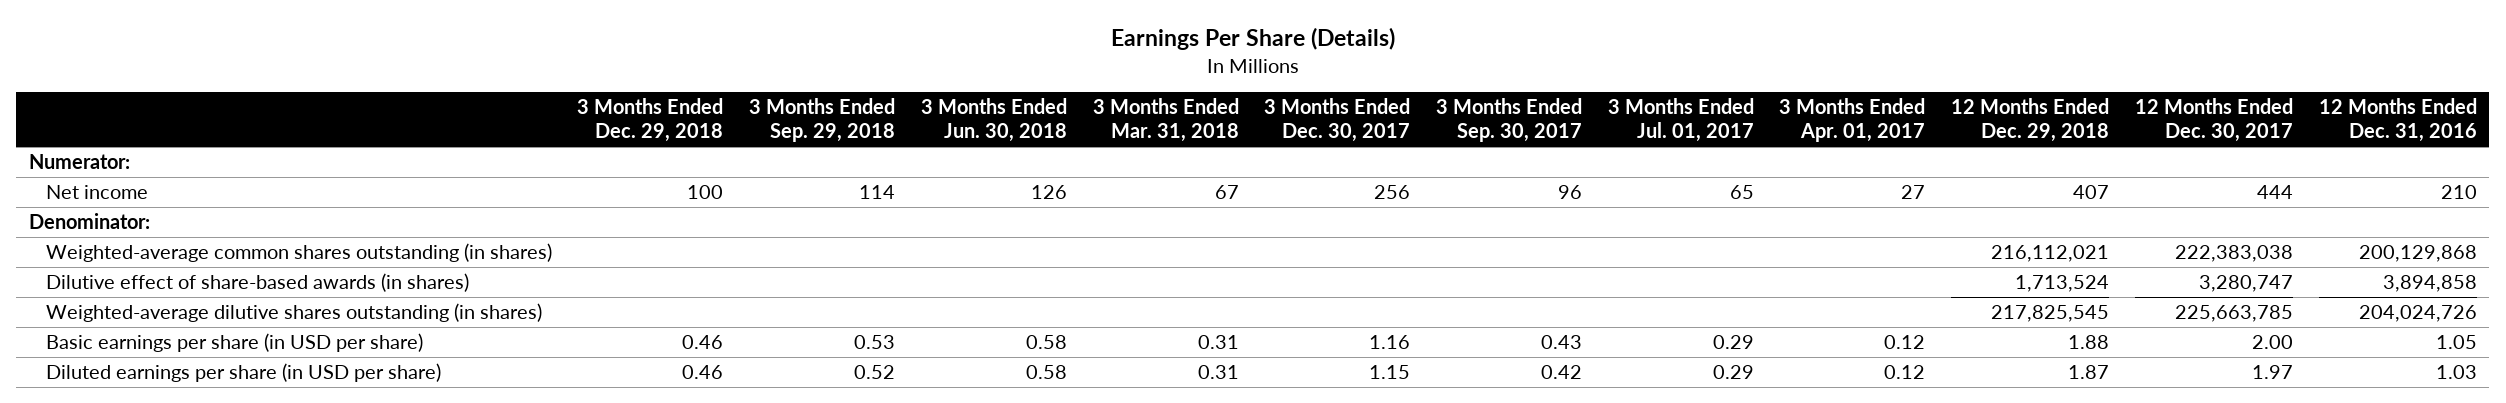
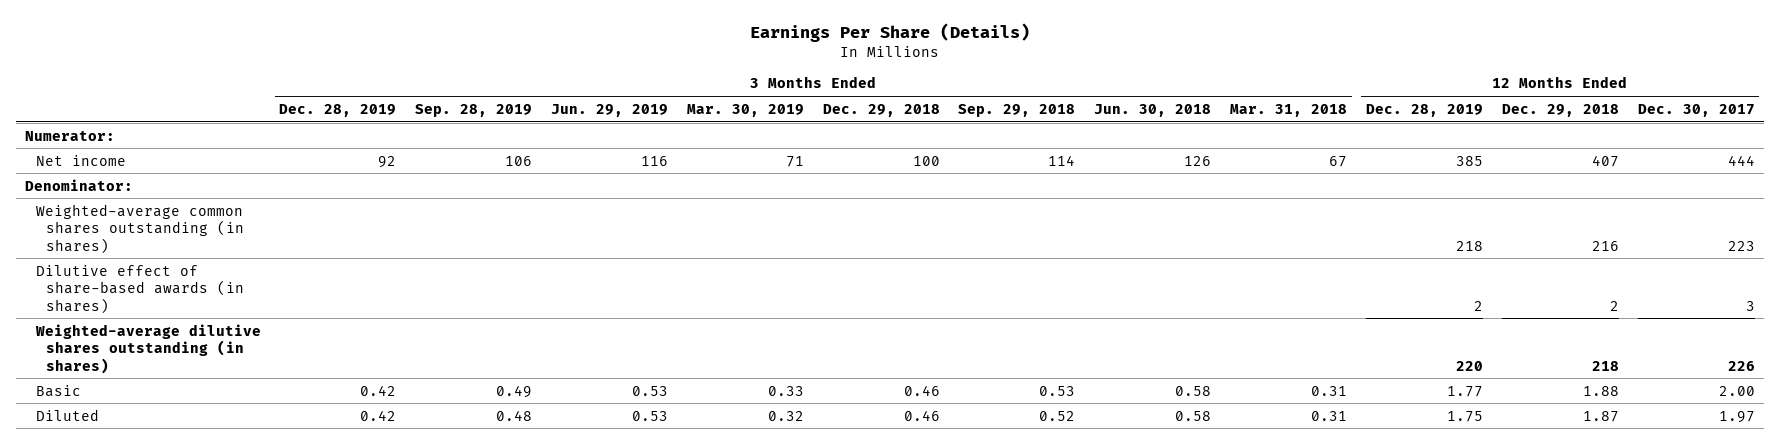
- | 3 Months Ended Dec. 29, 2018 | 3 Months Ended Sep. 29, 2018 | 3 Months Ended Jun. 30, 2018 | 3 Months Ended Mar. 31, 2018 | 3 Months Ended Dec. 30, 2017 | 3 Months Ended Sep. 30, 2017 | 3 Months Ended Jul. 01, 2017 | 3 Months Ended Apr. 01, 2017 | 12 Months Ended Dec. 29, 2018 | 12 Months Ended Dec. 30, 2017 | 12 Months Ended Dec. 31, 2016
+ | 3 Months Ended Dec. 28, 2019 | 3 Months Ended Sep. 28, 2019 | 3 Months Ended Jun. 29, 2019 | 3 Months Ended Mar. 30, 2019 | 3 Months Ended Dec. 29, 2018 | 3 Months Ended Sep. 29, 2018 | 3 Months Ended Jun. 30, 2018 | 3 Months Ended Mar. 31, 2018 | 12 Months Ended Dec. 28, 2019 | 12 Months Ended Dec. 29, 2018 | 12 Months Ended Dec. 30, 2017
- Weighted-average common shares outstanding (in shares) | | | | | | | | | 216,112,021 | 222,383,038 | 200,129,868
- Dilutive effect of share-based awards (in shares) | | | | | | | | | 1,713,524 | 3,280,747 | 3,894,858
- Weighted-average dilutive shares outstanding (in shares) | | | | | | | | | 217,825,545 | 225,663,785 | 204,024,726
- Basic earnings per share (in USD per share) | 0.46 | 0.53 | 0.58 | 0.31 | 1.16 | 0.43 | 0.29 | 0.12 | 1.88 | 2.00 | 1.05
- Diluted earnings per share (in USD per share) | 0.46 | 0.52 | 0.58 | 0.31 | 1.15 | 0.42 | 0.29 | 0.12 | 1.87 | 1.97 | 1.03
+ Weighted-average common shares outstanding (in shares) | | | | | | | | | 218 | 216 | 223
+ Dilutive effect of share-based awards (in shares) | | | | | | | | | 2 | 2 | 3
+ Weighted-average dilutive shares outstanding (in shares) | | | | | | | | | 220 | 218 | 226
+ Basic | 0.42 | 0.49 | 0.53 | 0.33 | 0.46 | 0.53 | 0.58 | 0.31 | 1.77 | 1.88 | 2.00
+ Diluted | 0.42 | 0.48 | 0.53 | 0.32 | 0.46 | 0.52 | 0.58 | 0.31 | 1.75 | 1.87 | 1.97

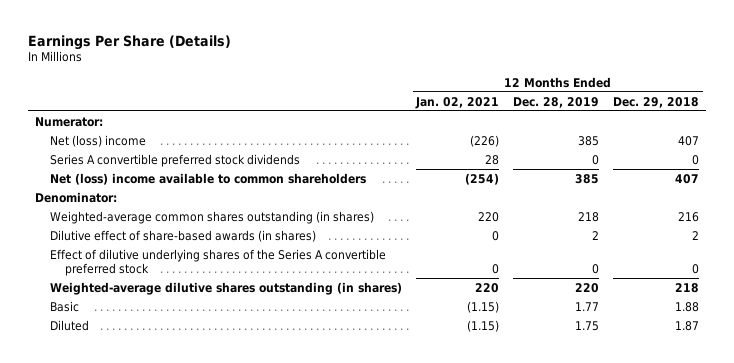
- | 3 Months Ended Dec. 28, 2019 | 3 Months Ended Sep. 28, 2019 | 3 Months Ended Jun. 29, 2019 | 3 Months Ended Mar. 30, 2019 | 3 Months Ended Dec. 29, 2018 | 3 Months Ended Sep. 29, 2018 | 3 Months Ended Jun. 30, 2018 | 3 Months Ended Mar. 31, 2018 | 12 Months Ended Dec. 28, 2019 | 12 Months Ended Dec. 29, 2018 | 12 Months Ended Dec. 30, 2017
+ | 12 Months Ended Jan. 02, 2021 | 12 Months Ended Dec. 28, 2019 | 12 Months Ended Dec. 29, 2018
- Net income | 92 | 106 | 116 | 71 | 100 | 114 | 126 | 67 | 385 | 407 | 444
+ Net (loss) income | (226) | 385 | 407
+ Series A convertible preferred stock dividends | 28 | 0 | 0
+ Net (loss) income available to common shareholders | (254) | 385 | 407
+ Effect of dilutive underlying shares of the Series A convertible preferred stock | 0 | 0 | 0

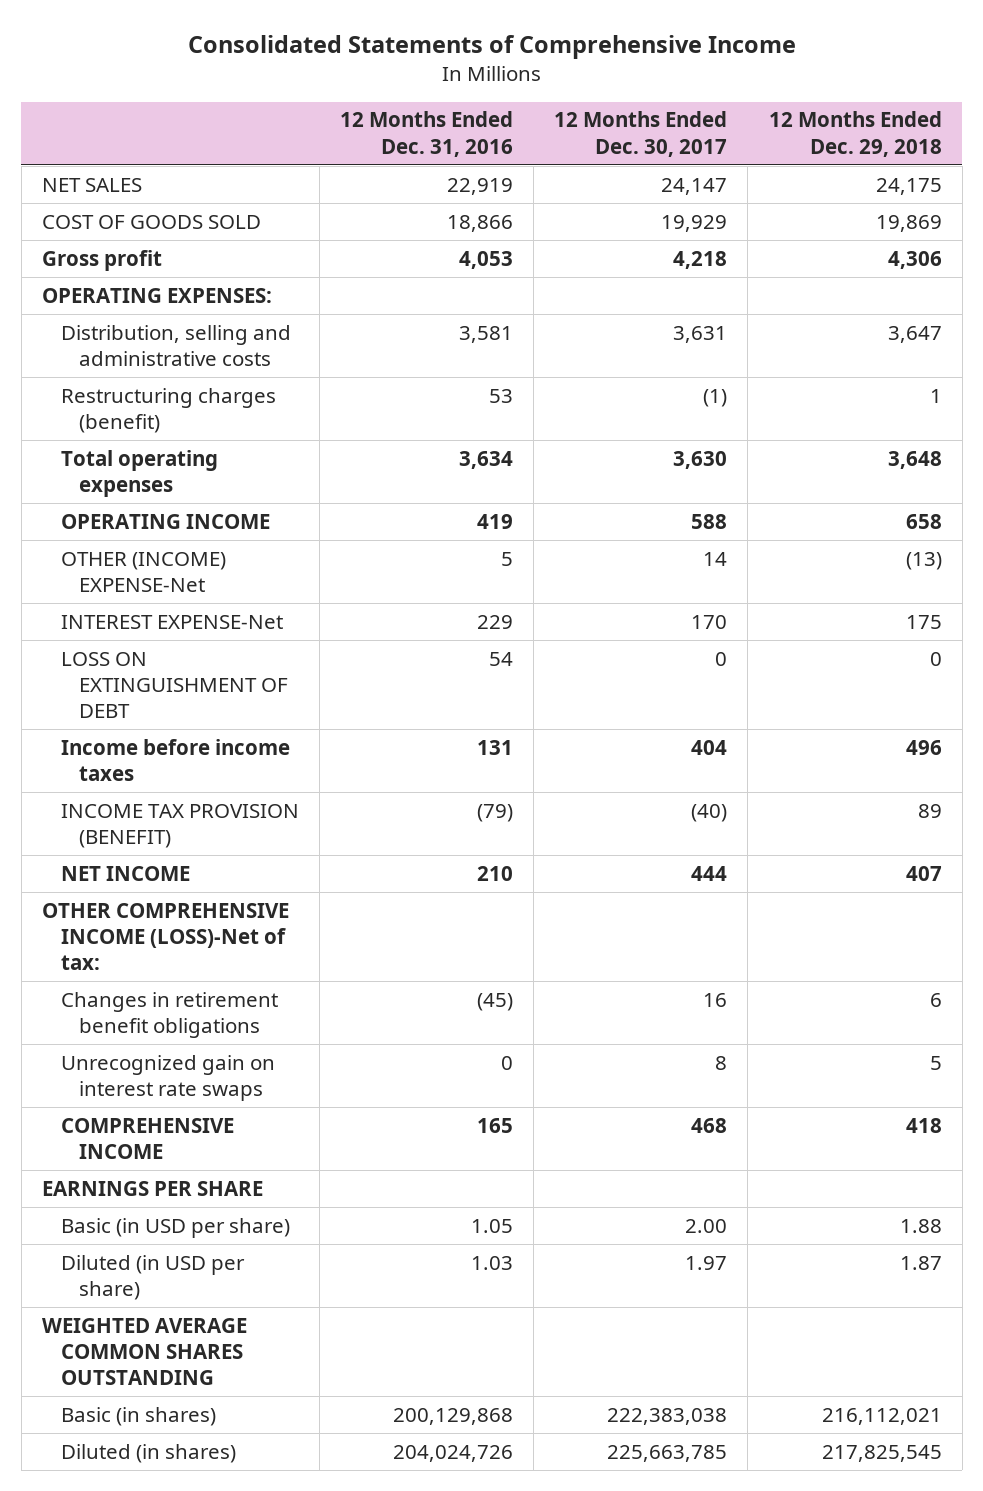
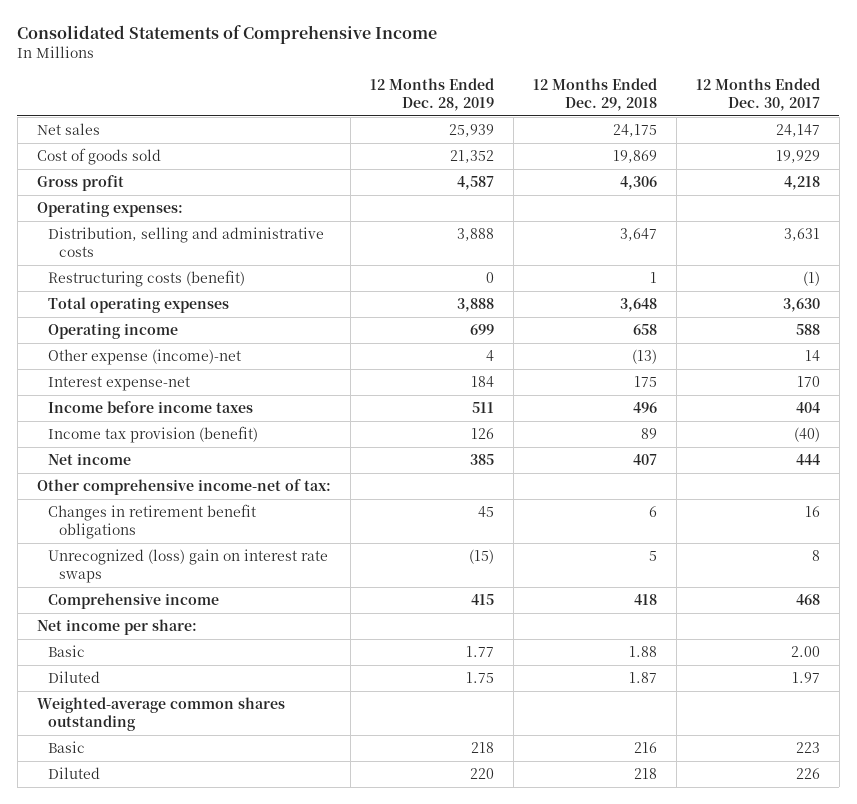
- | 12 Months Ended Dec. 31, 2016 | 12 Months Ended Dec. 30, 2017 | 12 Months Ended Dec. 29, 2018
+ | 12 Months Ended Dec. 28, 2019 | 12 Months Ended Dec. 29, 2018 | 12 Months Ended Dec. 30, 2017
- NET SALES | 22,919 | 24,147 | 24,175
- COST OF GOODS SOLD | 18,866 | 19,929 | 19,869
+ Net sales | 25,939 | 24,175 | 24,147
+ Cost of goods sold | 21,352 | 19,869 | 19,929
- OPERATING EXPENSES:
+ Operating expenses:
- Restructuring charges (benefit) | 53 | (1) | 1
+ Restructuring costs (benefit) | 0 | 1 | (1)
- OPERATING INCOME | 419 | 588 | 658
- OTHER (INCOME) EXPENSE-Net | 5 | 14 | (13)
- INTEREST EXPENSE-Net | 229 | 170 | 175
- LOSS ON EXTINGUISHMENT OF DEBT | 54 | 0 | 0
+ Operating income | 699 | 658 | 588
+ Other expense (income)-net | 4 | (13) | 14
+ Interest expense-net | 184 | 175 | 170
- INCOME TAX PROVISION (BENEFIT) | (79) | (40) | 89
- NET INCOME | 210 | 444 | 407
- OTHER COMPREHENSIVE INCOME (LOSS)-Net of tax:
+ Income tax provision (benefit) | 126 | 89 | (40)
+ Net income | 385 | 407 | 444
+ Other comprehensive income-net of tax:
- Unrecognized gain on interest rate swaps | 0 | 8 | 5
- COMPREHENSIVE INCOME | 165 | 468 | 418
- EARNINGS PER SHARE
- Basic (in USD per share) | 1.05 | 2.00 | 1.88
- Diluted (in USD per share) | 1.03 | 1.97 | 1.87
- WEIGHTED AVERAGE COMMON SHARES OUTSTANDING
- Basic (in shares) | 200,129,868 | 222,383,038 | 216,112,021
- Diluted (in shares) | 204,024,726 | 225,663,785 | 217,825,545
+ Unrecognized (loss) gain on interest rate swaps | (15) | 5 | 8
+ Comprehensive income | 415 | 418 | 468
+ Net income per share:
+ Basic | 1.77 | 1.88 | 2.00
+ Diluted | 1.75 | 1.87 | 1.97
+ Weighted-average common shares outstanding
+ Basic | 218 | 216 | 223
+ Diluted | 220 | 218 | 226

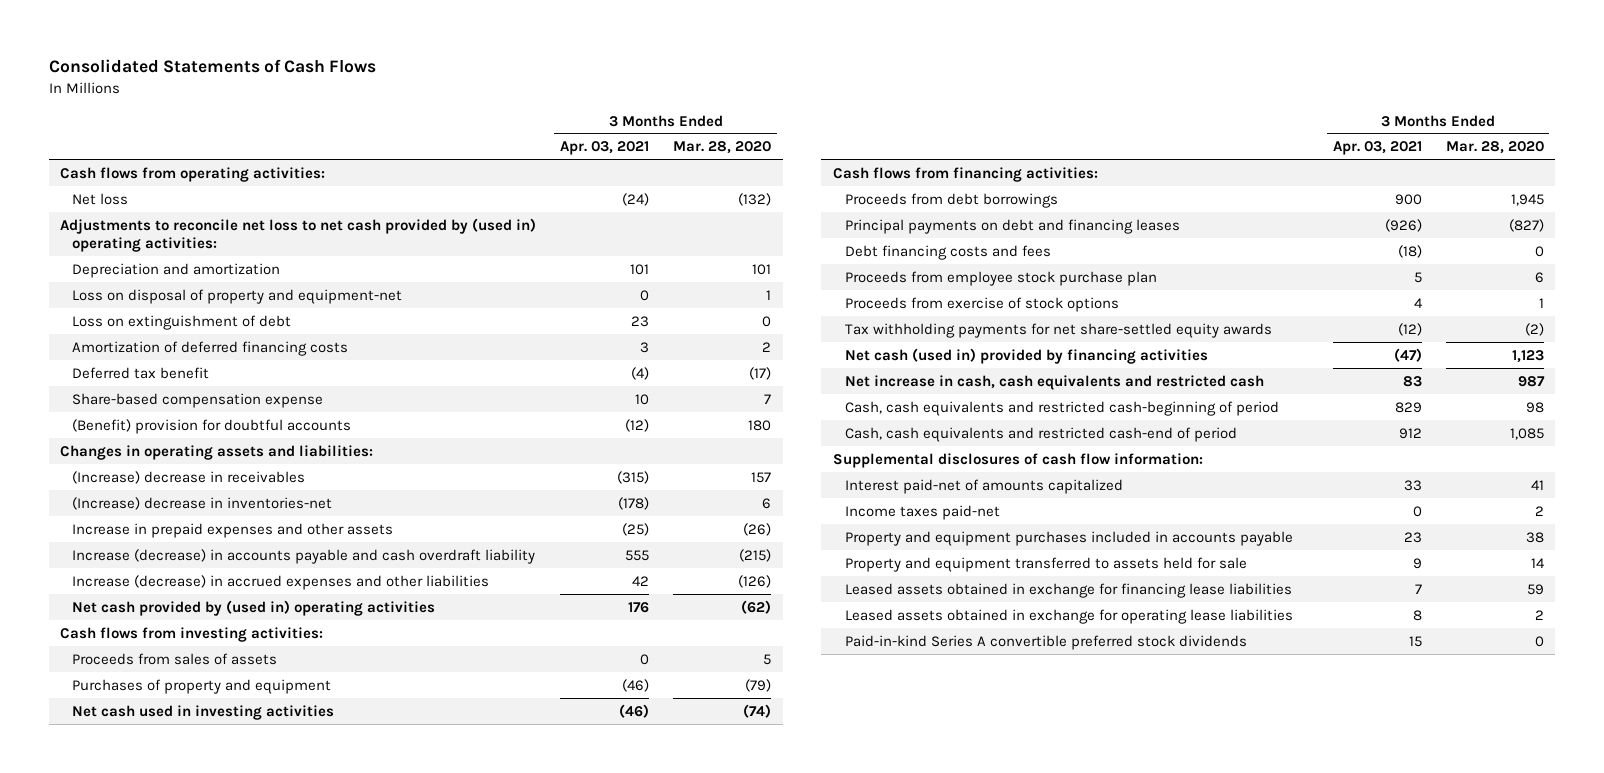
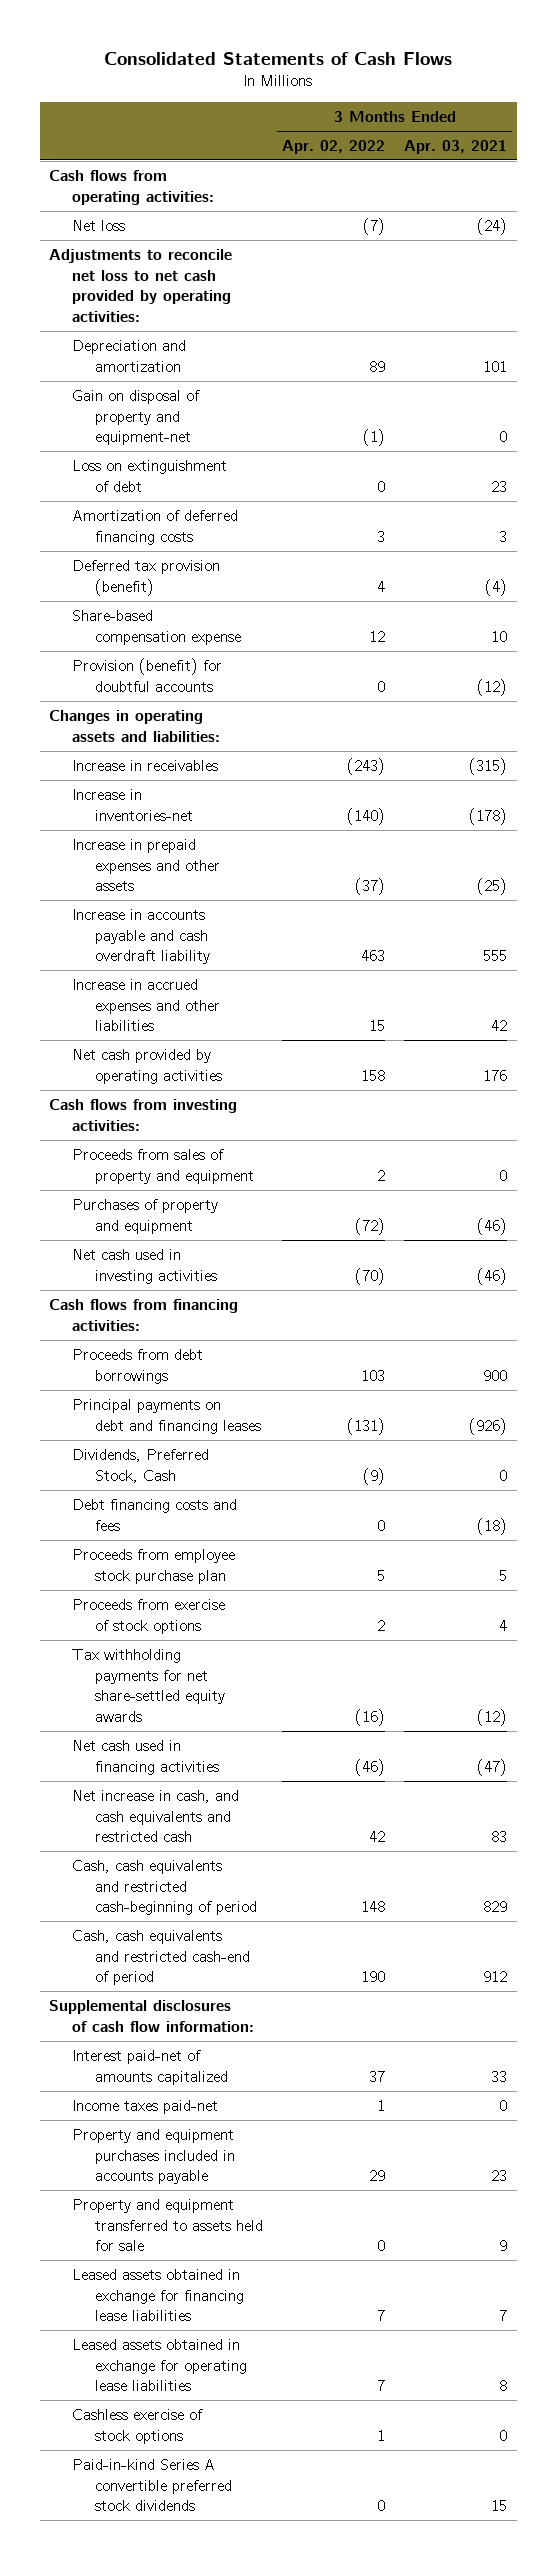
- | 3 Months Ended Apr. 03, 2021 | 3 Months Ended Mar. 28, 2020
+ | 3 Months Ended Apr. 02, 2022 | 3 Months Ended Apr. 03, 2021
- Adjustments to reconcile net loss to net cash provided by (used in) operating activities:
+ Adjustments to reconcile net loss to net cash provided by operating activities:
- Loss on disposal of property and equipment-net | 0 | 1
+ Gain on disposal of property and equipment-net | (1) | 0
- Deferred tax benefit | (4) | (17)
+ Deferred tax provision (benefit) | 4 | (4)
- (Benefit) provision for doubtful accounts | (12) | 180
+ Provision (benefit) for doubtful accounts | 0 | (12)
- (Increase) decrease in receivables | (315) | 157
- (Increase) decrease in inventories-net | (178) | 6
+ Increase in receivables | (243) | (315)
+ Increase in inventories-net | (140) | (178)
- Increase (decrease) in accounts payable and cash overdraft liability | 555 | (215)
- Increase (decrease) in accrued expenses and other liabilities | 42 | (126)
- Net cash provided by (used in) operating activities | 176 | (62)
+ Increase in accounts payable and cash overdraft liability | 463 | 555
+ Increase in accrued expenses and other liabilities | 15 | 42
+ Net cash provided by operating activities | 158 | 176
- Proceeds from sales of assets | 0 | 5
+ Proceeds from sales of property and equipment | 2 | 0
+ Dividends, Preferred Stock, Cash | (9) | 0
- Net cash (used in) provided by financing activities | (47) | 1,123
- Net increase in cash, cash equivalents and restricted cash | 83 | 987
+ Net cash used in financing activities | (46) | (47)
+ Net increase in cash, and cash equivalents and restricted cash | 42 | 83
+ Cashless exercise of stock options | 1 | 0

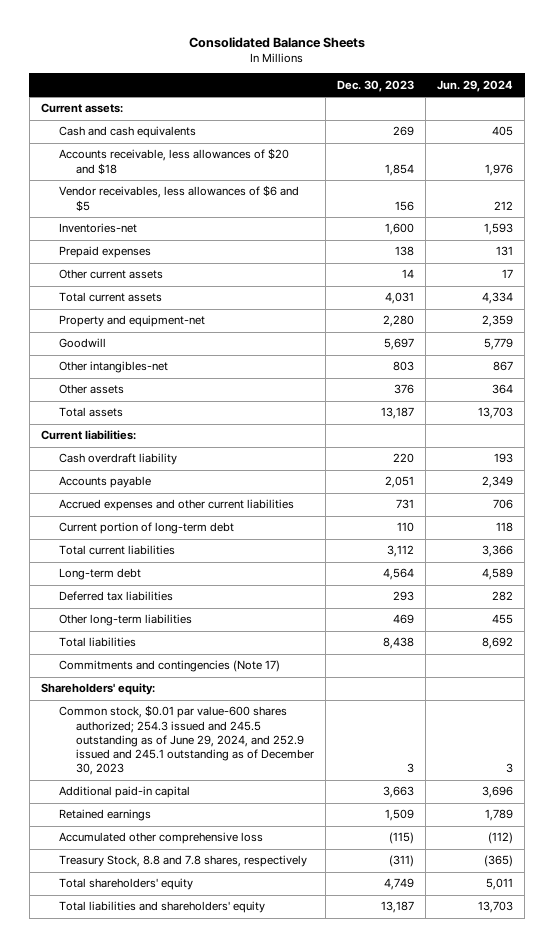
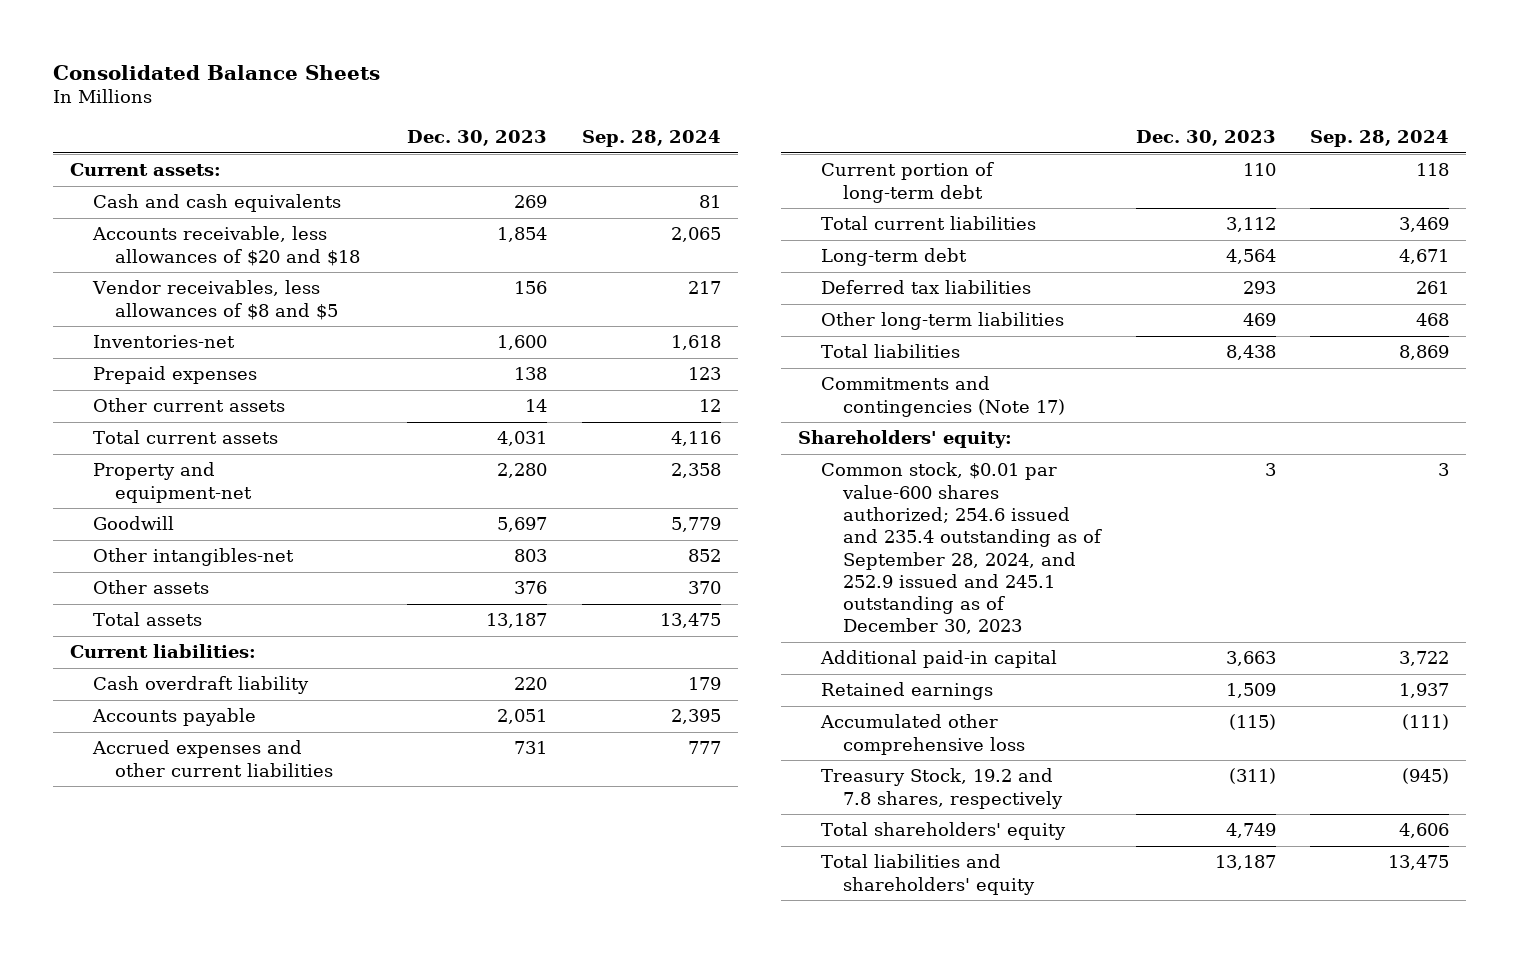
- | Dec. 30, 2023 | Jun. 29, 2024
+ | Dec. 30, 2023 | Sep. 28, 2024
- Vendor receivables, less allowances of $6 and $5 | 156 | 212
+ Vendor receivables, less allowances of $8 and $5 | 156 | 217
- Common stock, $0.01 par value-600 shares authorized; 254.3 issued and 245.5 outstanding as of June 29, 2024, and 252.9 issued and 245.1 outstanding as of December 30, 2023 | 3 | 3
+ Common stock, $0.01 par value-600 shares authorized; 254.6 issued and 235.4 outstanding as of September 28, 2024, and 252.9 issued and 245.1 outstanding as of December 30, 2023 | 3 | 3
- Treasury Stock, 8.8 and 7.8 shares, respectively | (311) | (365)
+ Treasury Stock, 19.2 and 7.8 shares, respectively | (311) | (945)

